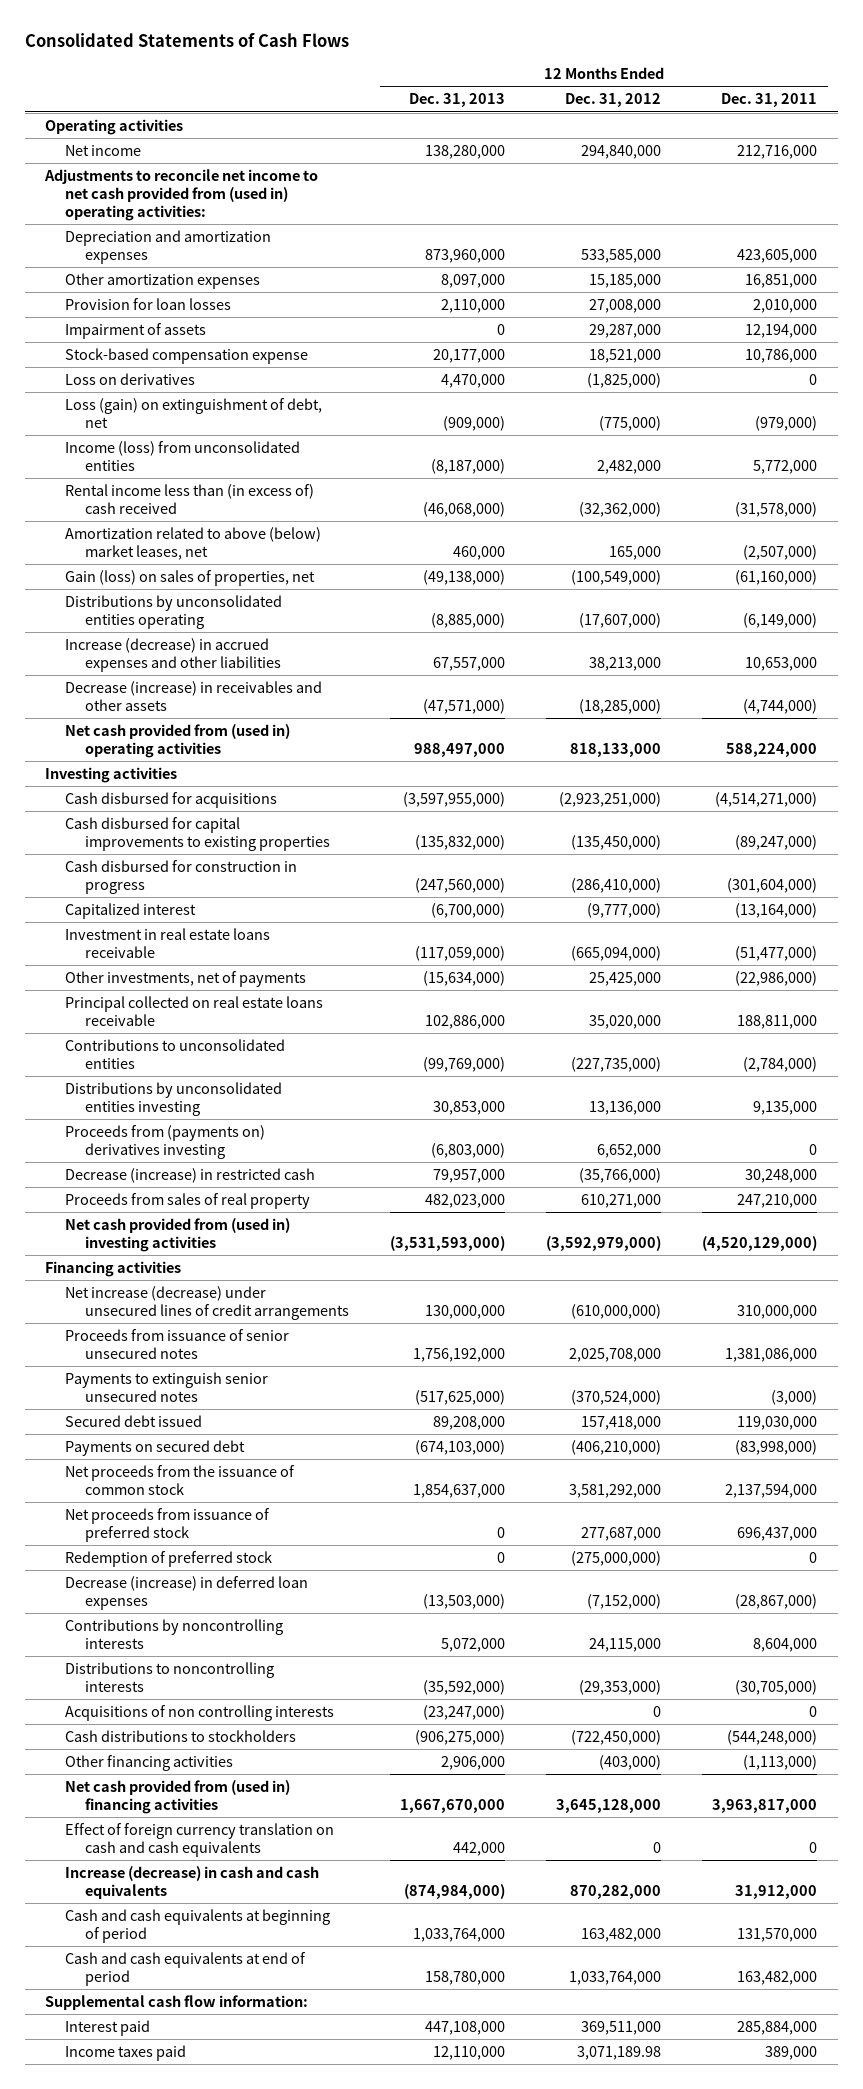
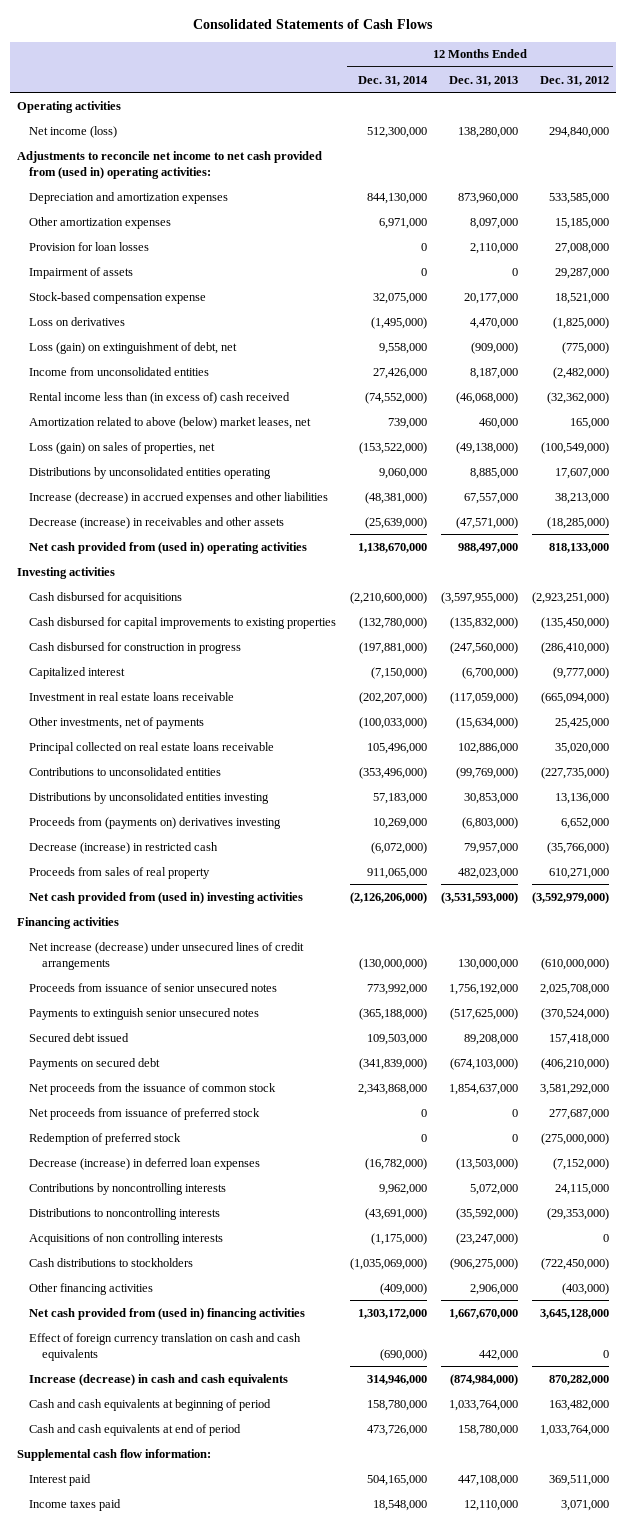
- | 12 Months Ended Dec. 31, 2013 | 12 Months Ended Dec. 31, 2012 | 12 Months Ended Dec. 31, 2011
+ | 12 Months Ended Dec. 31, 2014 | 12 Months Ended Dec. 31, 2013 | 12 Months Ended Dec. 31, 2012
- Net income | 138,280,000 | 294,840,000 | 212,716,000
+ Net income (loss) | 512,300,000 | 138,280,000 | 294,840,000
- Income (loss) from unconsolidated entities | (8,187,000) | 2,482,000 | 5,772,000
+ Income from unconsolidated entities | 27,426,000 | 8,187,000 | (2,482,000)
- Gain (loss) on sales of properties, net | (49,138,000) | (100,549,000) | (61,160,000)
- Distributions by unconsolidated entities operating | (8,885,000) | (17,607,000) | (6,149,000)
+ Loss (gain) on sales of properties, net | (153,522,000) | (49,138,000) | (100,549,000)
+ Distributions by unconsolidated entities operating | 9,060,000 | 8,885,000 | 17,607,000
- Income taxes paid | 12,110,000 | 3,071,189.98 | 389,000
+ Income taxes paid | 18,548,000 | 12,110,000 | 3,071,000

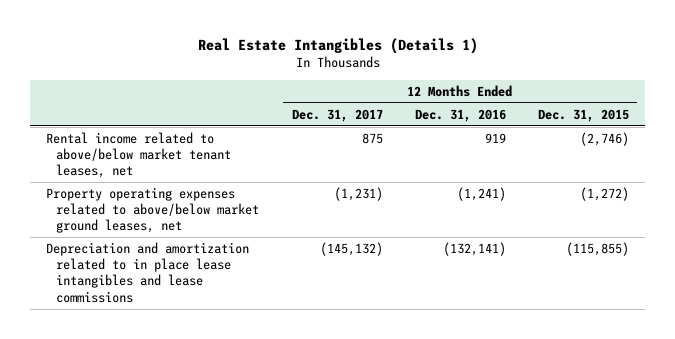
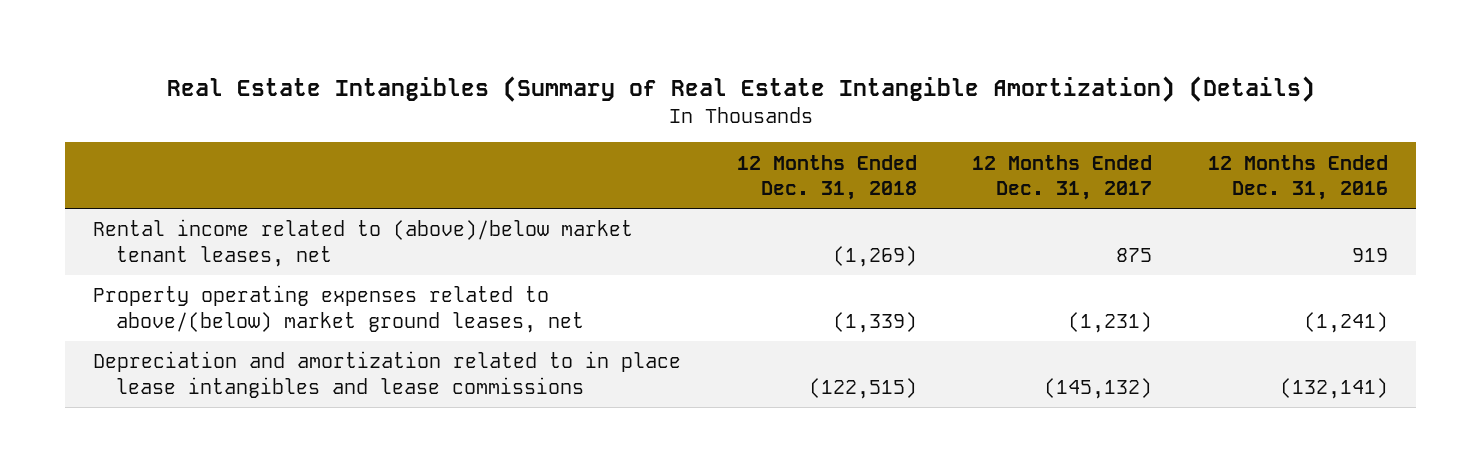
- Real Estate Intangibles (Details 1)
+ Real Estate Intangibles (Summary of Real Estate Intangible Amortization) (Details)
- | 12 Months Ended Dec. 31, 2017 | 12 Months Ended Dec. 31, 2016 | 12 Months Ended Dec. 31, 2015
+ | 12 Months Ended Dec. 31, 2018 | 12 Months Ended Dec. 31, 2017 | 12 Months Ended Dec. 31, 2016
- Rental income related to above/below market tenant leases, net | 875 | 919 | (2,746)
- Property operating expenses related to above/below market ground leases, net | (1,231) | (1,241) | (1,272)
+ Rental income related to (above)/below market tenant leases, net | (1,269) | 875 | 919
+ Property operating expenses related to above/(below) market ground leases, net | (1,339) | (1,231) | (1,241)

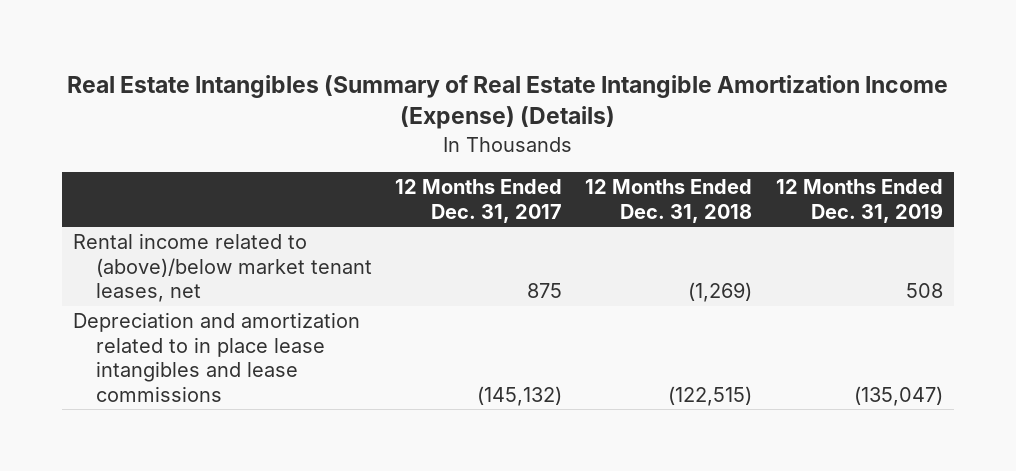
- Real Estate Intangibles (Summary of Real Estate Intangible Amortization) (Details)
+ Real Estate Intangibles (Summary of Real Estate Intangible Amortization Income (Expense) (Details)
- | 12 Months Ended Dec. 31, 2018 | 12 Months Ended Dec. 31, 2017 | 12 Months Ended Dec. 31, 2016
+ | 12 Months Ended Dec. 31, 2017 | 12 Months Ended Dec. 31, 2018 | 12 Months Ended Dec. 31, 2019
- Property operating expenses related to above/(below) market ground leases, net | (1,339) | (1,231) | (1,241)

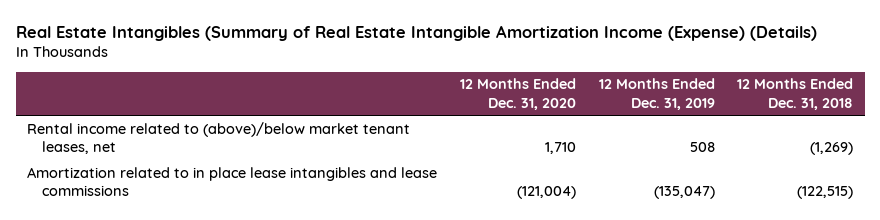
- | 12 Months Ended Dec. 31, 2017 | 12 Months Ended Dec. 31, 2018 | 12 Months Ended Dec. 31, 2019
+ | 12 Months Ended Dec. 31, 2020 | 12 Months Ended Dec. 31, 2019 | 12 Months Ended Dec. 31, 2018
- Depreciation and amortization related to in place lease intangibles and lease commissions | (145,132) | (122,515) | (135,047)
+ Amortization related to in place lease intangibles and lease commissions | (121,004) | (135,047) | (122,515)

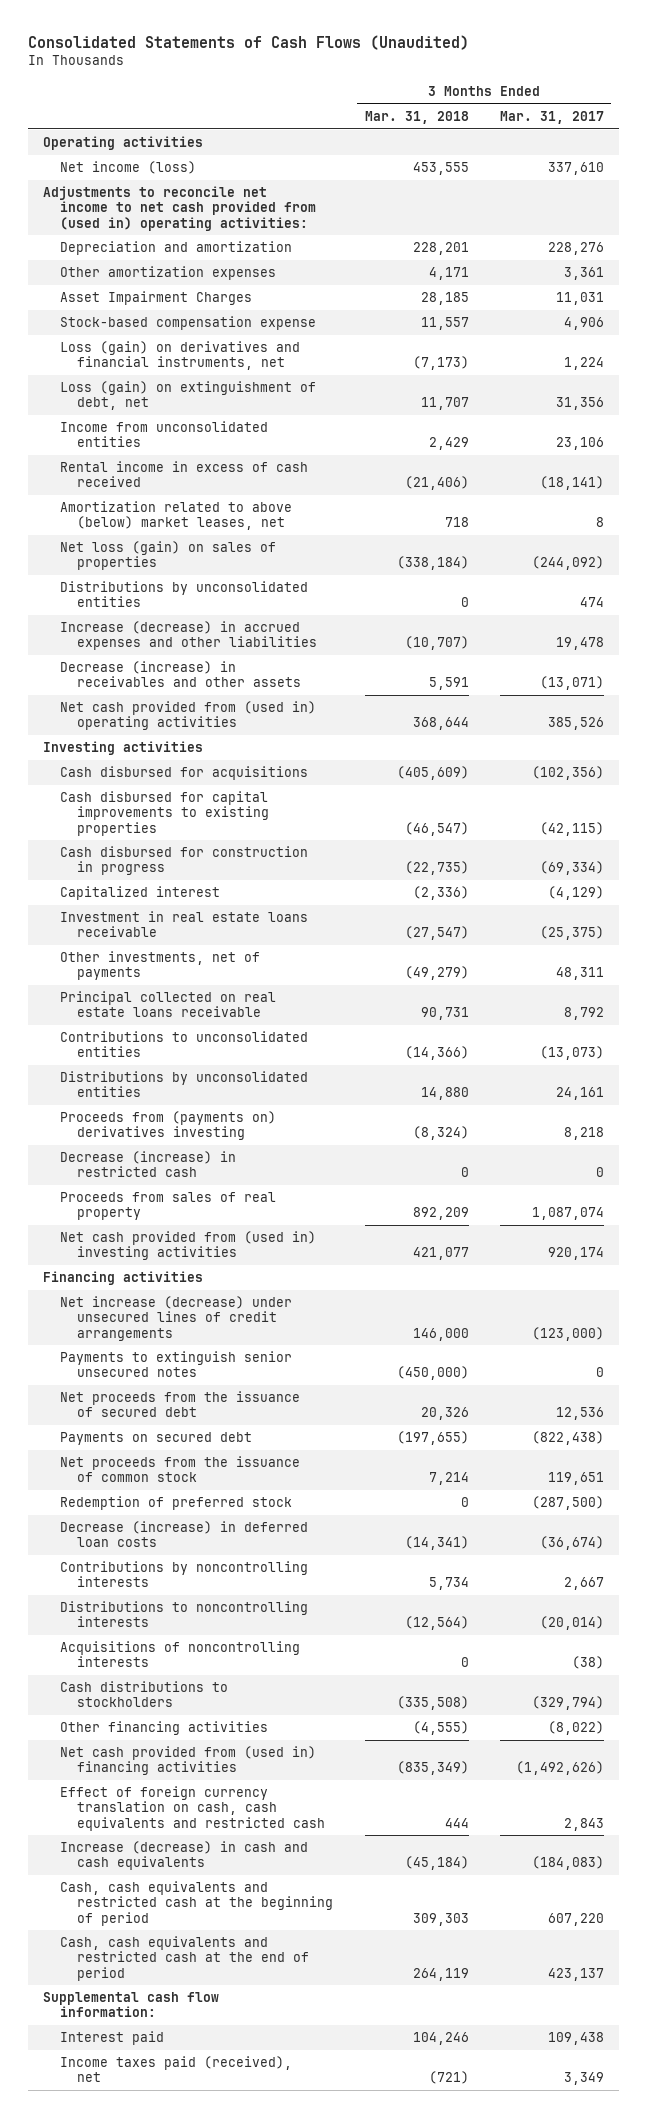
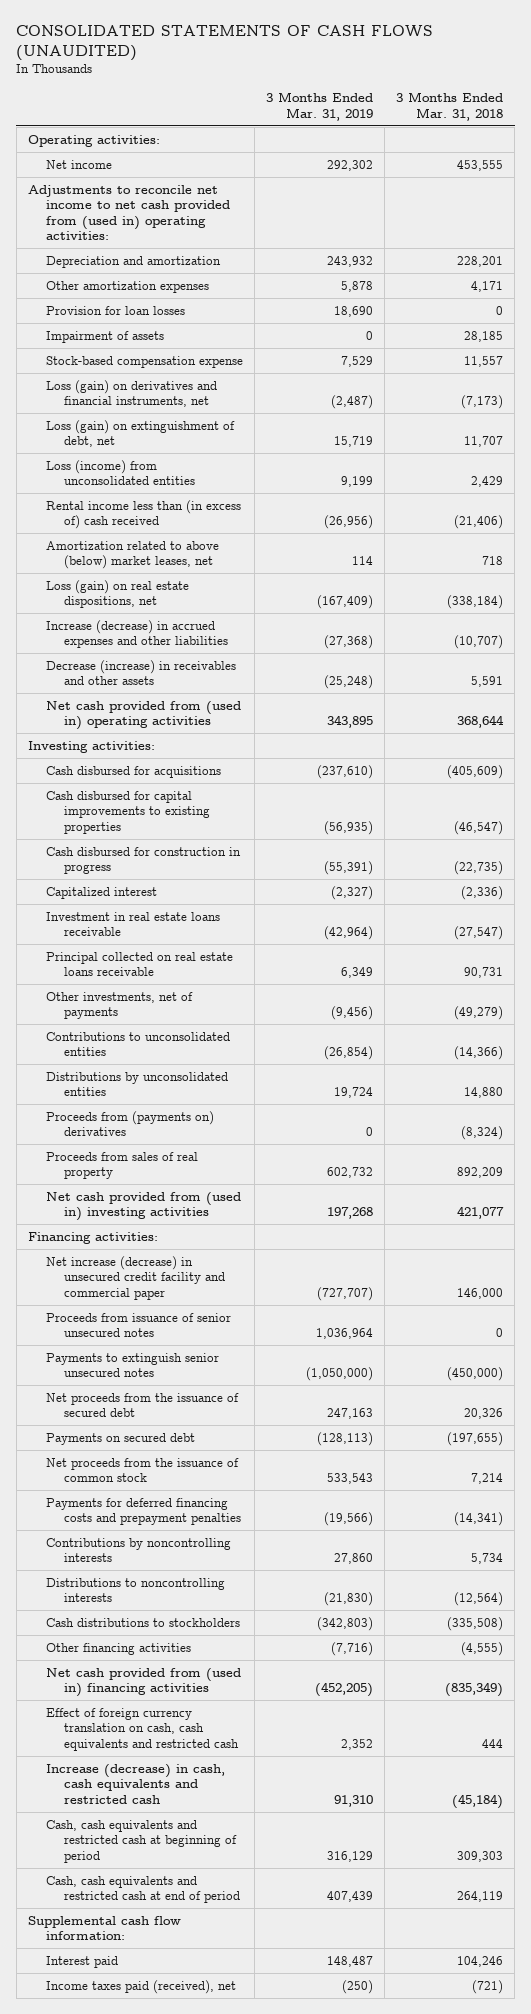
- Consolidated Statements of Cash Flows (Unaudited)
+ CONSOLIDATED STATEMENTS OF CASH FLOWS (UNAUDITED)
- | 3 Months Ended Mar. 31, 2018 | 3 Months Ended Mar. 31, 2017
+ | 3 Months Ended Mar. 31, 2019 | 3 Months Ended Mar. 31, 2018
- Operating activities
- Net income (loss) | 453,555 | 337,610
+ Operating activities:
+ Net income | 292,302 | 453,555
- Asset Impairment Charges | 28,185 | 11,031
+ Provision for loan losses | 18,690 | 0
+ Impairment of assets | 0 | 28,185
- Income from unconsolidated entities | 2,429 | 23,106
- Rental income in excess of cash received | (21,406) | (18,141)
+ Loss (income) from unconsolidated entities | 9,199 | 2,429
+ Rental income less than (in excess of) cash received | (26,956) | (21,406)
- Net loss (gain) on sales of properties | (338,184) | (244,092)
- Distributions by unconsolidated entities | 0 | 474
+ Loss (gain) on real estate dispositions, net | (167,409) | (338,184)
- Investing activities
+ Investing activities:
moved down: Other investments, net of payments | (9,456) | (49,279)
- Proceeds from (payments on) derivatives investing | (8,324) | 8,218
- Decrease (increase) in restricted cash | 0 | 0
+ Proceeds from (payments on) derivatives | 0 | (8,324)
- Financing activities
- Net increase (decrease) under unsecured lines of credit arrangements | 146,000 | (123,000)
+ Financing activities:
+ Net increase (decrease) in unsecured credit facility and commercial paper | (727,707) | 146,000
+ Proceeds from issuance of senior unsecured notes | 1,036,964 | 0
- Redemption of preferred stock | 0 | (287,500)
- Decrease (increase) in deferred loan costs | (14,341) | (36,674)
+ Payments for deferred financing costs and prepayment penalties | (19,566) | (14,341)
- Acquisitions of noncontrolling interests | 0 | (38)
- Increase (decrease) in cash and cash equivalents | (45,184) | (184,083)
- Cash, cash equivalents and restricted cash at the beginning of period | 309,303 | 607,220
- Cash, cash equivalents and restricted cash at the end of period | 264,119 | 423,137
+ Increase (decrease) in cash, cash equivalents and restricted cash | 91,310 | (45,184)
+ Cash, cash equivalents and restricted cash at beginning of period | 316,129 | 309,303
+ Cash, cash equivalents and restricted cash at end of period | 407,439 | 264,119

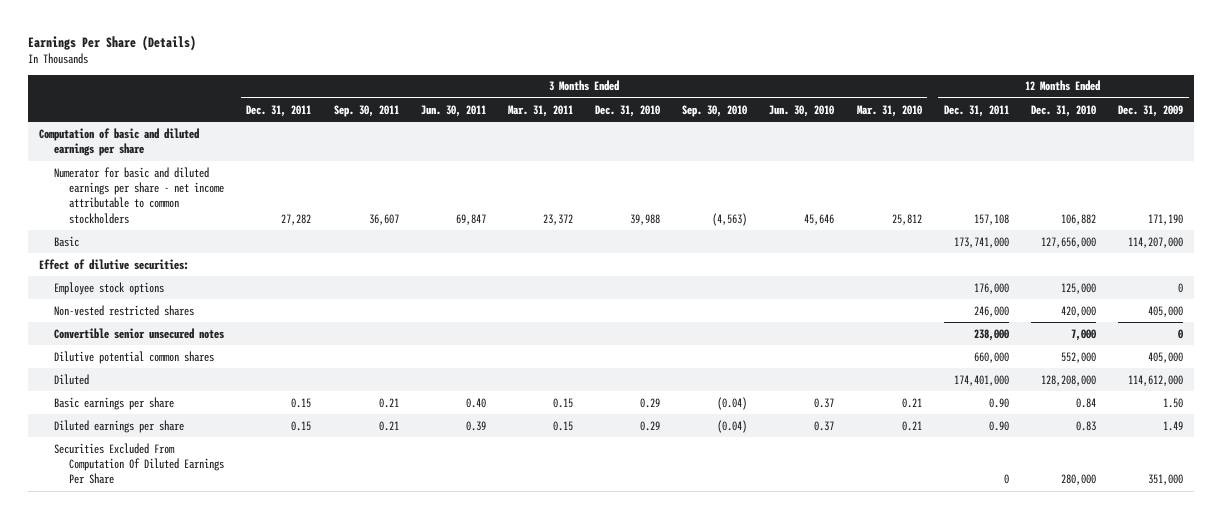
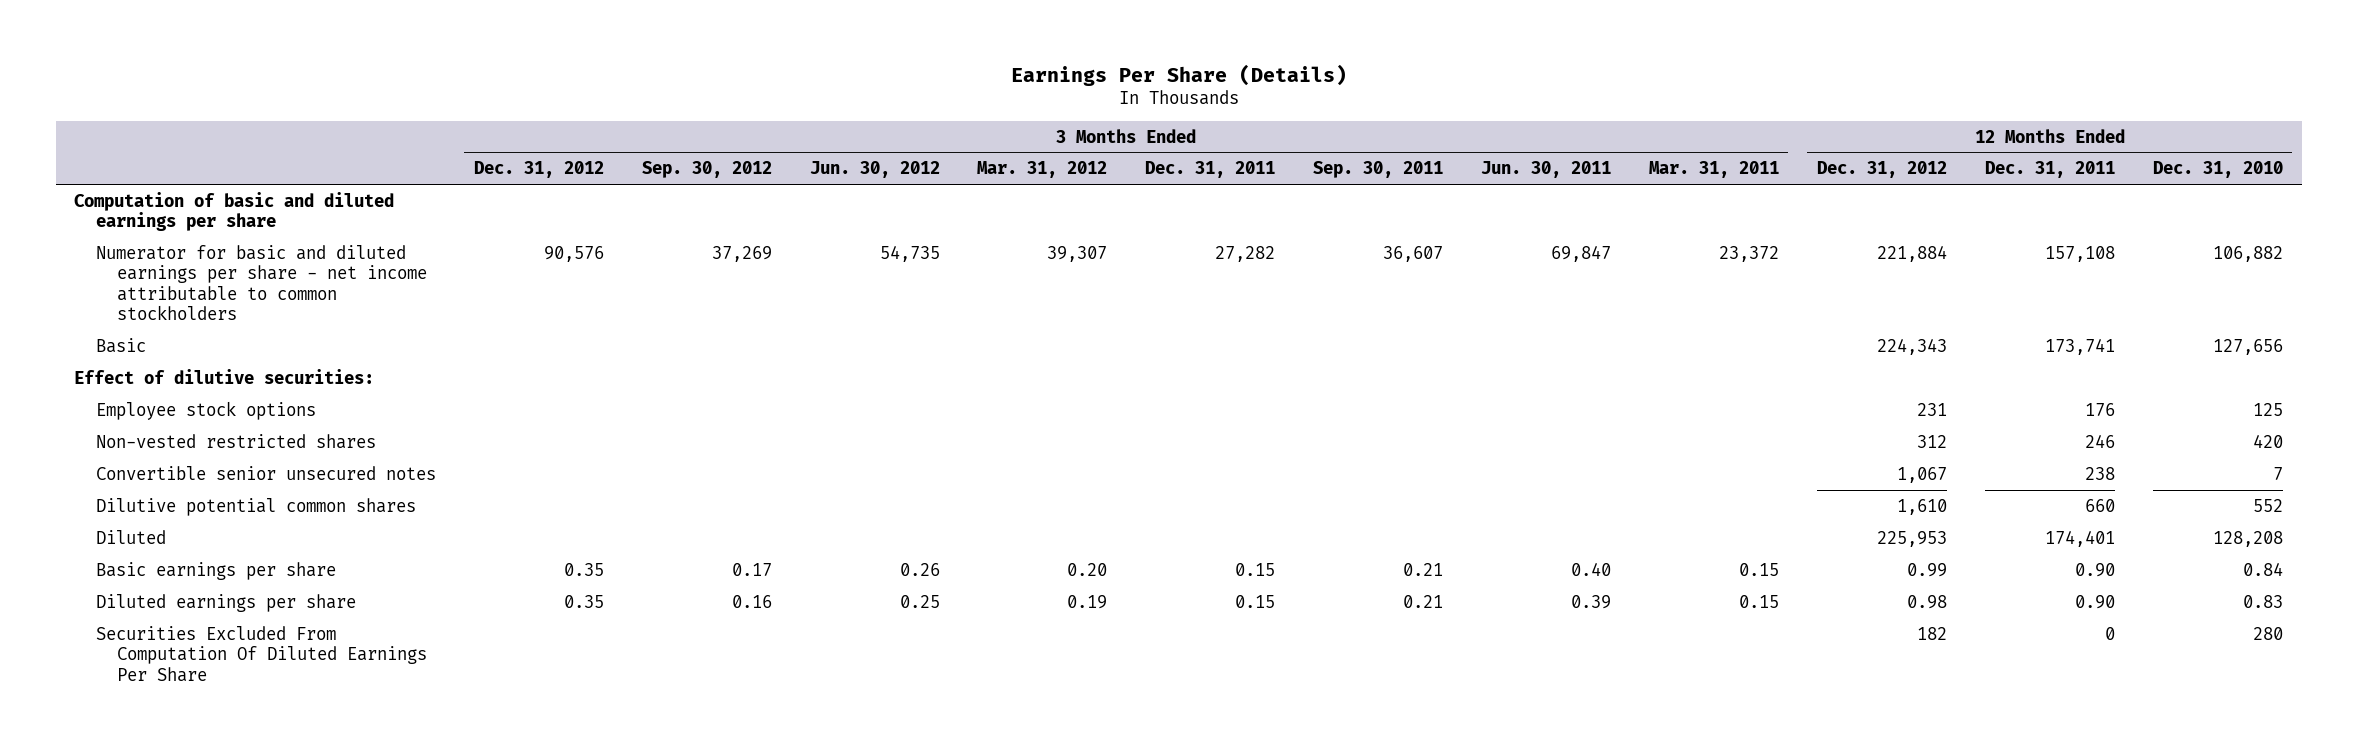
- | 3 Months Ended Dec. 31, 2011 | 3 Months Ended Sep. 30, 2011 | 3 Months Ended Jun. 30, 2011 | 3 Months Ended Mar. 31, 2011 | 3 Months Ended Dec. 31, 2010 | 3 Months Ended Sep. 30, 2010 | 3 Months Ended Jun. 30, 2010 | 3 Months Ended Mar. 31, 2010 | 12 Months Ended Dec. 31, 2011 | 12 Months Ended Dec. 31, 2010 | 12 Months Ended Dec. 31, 2009
+ | 3 Months Ended Dec. 31, 2012 | 3 Months Ended Sep. 30, 2012 | 3 Months Ended Jun. 30, 2012 | 3 Months Ended Mar. 31, 2012 | 3 Months Ended Dec. 31, 2011 | 3 Months Ended Sep. 30, 2011 | 3 Months Ended Jun. 30, 2011 | 3 Months Ended Mar. 31, 2011 | 12 Months Ended Dec. 31, 2012 | 12 Months Ended Dec. 31, 2011 | 12 Months Ended Dec. 31, 2010
- Basic | | | | | | | | | 173,741,000 | 127,656,000 | 114,207,000
+ Basic | | | | | | | | | 224,343 | 173,741 | 127,656
- Employee stock options | | | | | | | | | 176,000 | 125,000 | 0
- Non-vested restricted shares | | | | | | | | | 246,000 | 420,000 | 405,000
- Convertible senior unsecured notes | | | | | | | | | 238,000 | 7,000 | 0
- Dilutive potential common shares | | | | | | | | | 660,000 | 552,000 | 405,000
- Diluted | | | | | | | | | 174,401,000 | 128,208,000 | 114,612,000
+ Employee stock options | | | | | | | | | 231 | 176 | 125
+ Non-vested restricted shares | | | | | | | | | 312 | 246 | 420
+ Convertible senior unsecured notes | | | | | | | | | 1,067 | 238 | 7
+ Dilutive potential common shares | | | | | | | | | 1,610 | 660 | 552
+ Diluted | | | | | | | | | 225,953 | 174,401 | 128,208
- Securities Excluded From Computation Of Diluted Earnings Per Share | | | | | | | | | 0 | 280,000 | 351,000
+ Securities Excluded From Computation Of Diluted Earnings Per Share | | | | | | | | | 182 | 0 | 280

